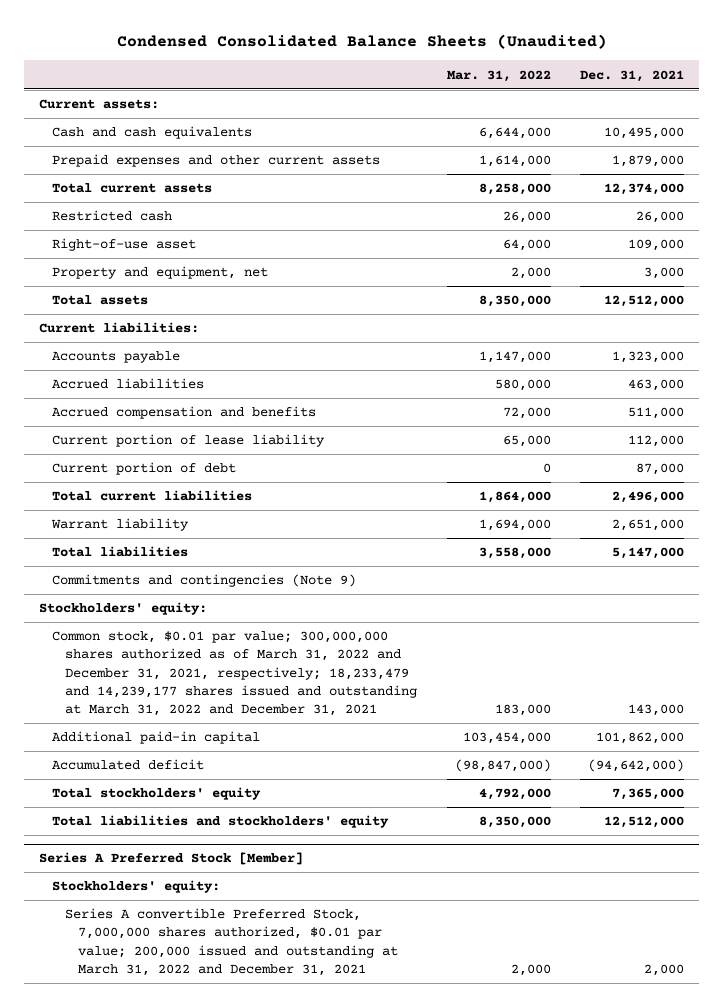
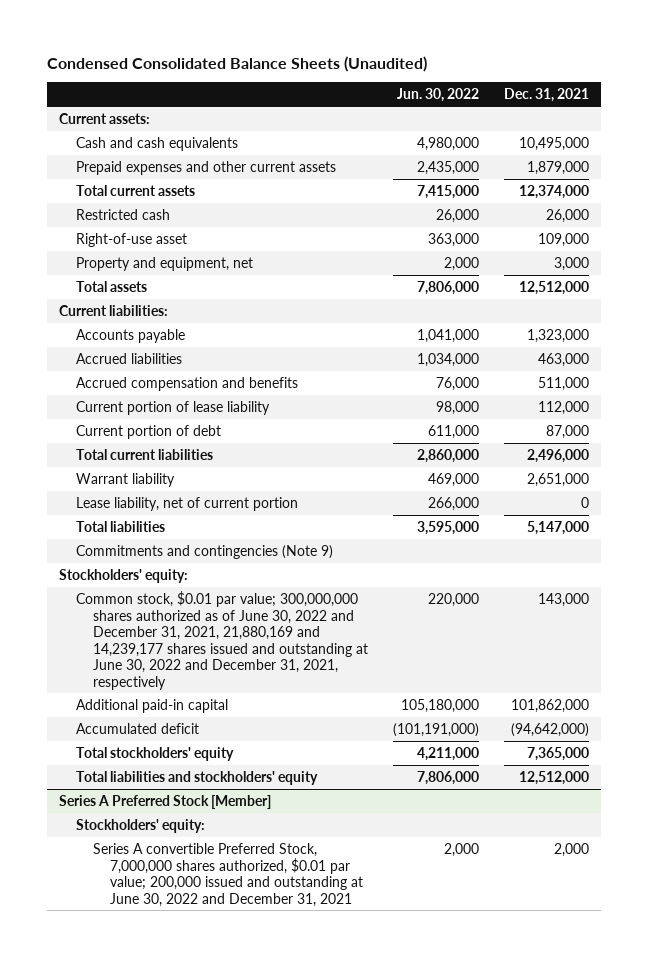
- | Mar. 31, 2022 | Dec. 31, 2021
+ | Jun. 30, 2022 | Dec. 31, 2021
+ Lease liability, net of current portion | 266,000 | 0
- Common stock, $0.01 par value; 300,000,000 shares authorized as of March 31, 2022 and December 31, 2021, respectively; 18,233,479 and 14,239,177 shares issued and outstanding at March 31, 2022 and December 31, 2021 | 183,000 | 143,000
+ Common stock, $0.01 par value; 300,000,000 shares authorized as of June 30, 2022 and December 31, 2021, 21,880,169 and 14,239,177 shares issued and outstanding at June 30, 2022 and December 31, 2021, respectively | 220,000 | 143,000
@ Series A Preferred Stock [Member]
- Series A convertible Preferred Stock, 7,000,000 shares authorized, $0.01 par value; 200,000 issued and outstanding at March 31, 2022 and December 31, 2021 | 2,000 | 2,000
+ Series A convertible Preferred Stock, 7,000,000 shares authorized, $0.01 par value; 200,000 issued and outstanding at June 30, 2022 and December 31, 2021 | 2,000 | 2,000

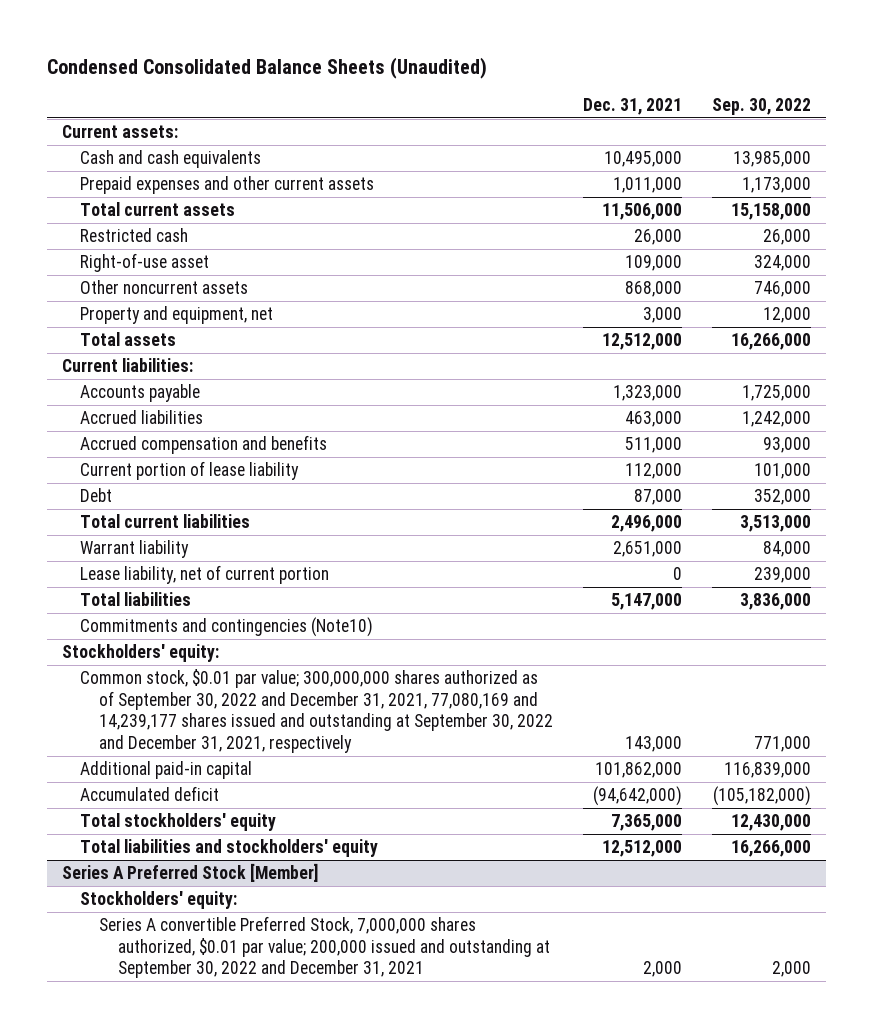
- | Jun. 30, 2022 | Dec. 31, 2021
+ | Dec. 31, 2021 | Sep. 30, 2022
- Prepaid expenses and other current assets | 2,435,000 | 1,879,000
- Total current assets | 7,415,000 | 12,374,000
+ Prepaid expenses and other current assets | 1,011,000 | 1,173,000
+ Total current assets | 11,506,000 | 15,158,000
+ Other noncurrent assets | 868,000 | 746,000
- Current portion of debt | 611,000 | 87,000
+ Debt | 87,000 | 352,000
- Commitments and contingencies (Note 9)
+ Commitments and contingencies (Note10)
- Common stock, $0.01 par value; 300,000,000 shares authorized as of June 30, 2022 and December 31, 2021, 21,880,169 and 14,239,177 shares issued and outstanding at June 30, 2022 and December 31, 2021, respectively | 220,000 | 143,000
+ Common stock, $0.01 par value; 300,000,000 shares authorized as of September 30, 2022 and December 31, 2021, 77,080,169 and 14,239,177 shares issued and outstanding at September 30, 2022 and December 31, 2021, respectively | 143,000 | 771,000
@ Series A Preferred Stock [Member]
- Series A convertible Preferred Stock, 7,000,000 shares authorized, $0.01 par value; 200,000 issued and outstanding at June 30, 2022 and December 31, 2021 | 2,000 | 2,000
+ Series A convertible Preferred Stock, 7,000,000 shares authorized, $0.01 par value; 200,000 issued and outstanding at September 30, 2022 and December 31, 2021 | 2,000 | 2,000

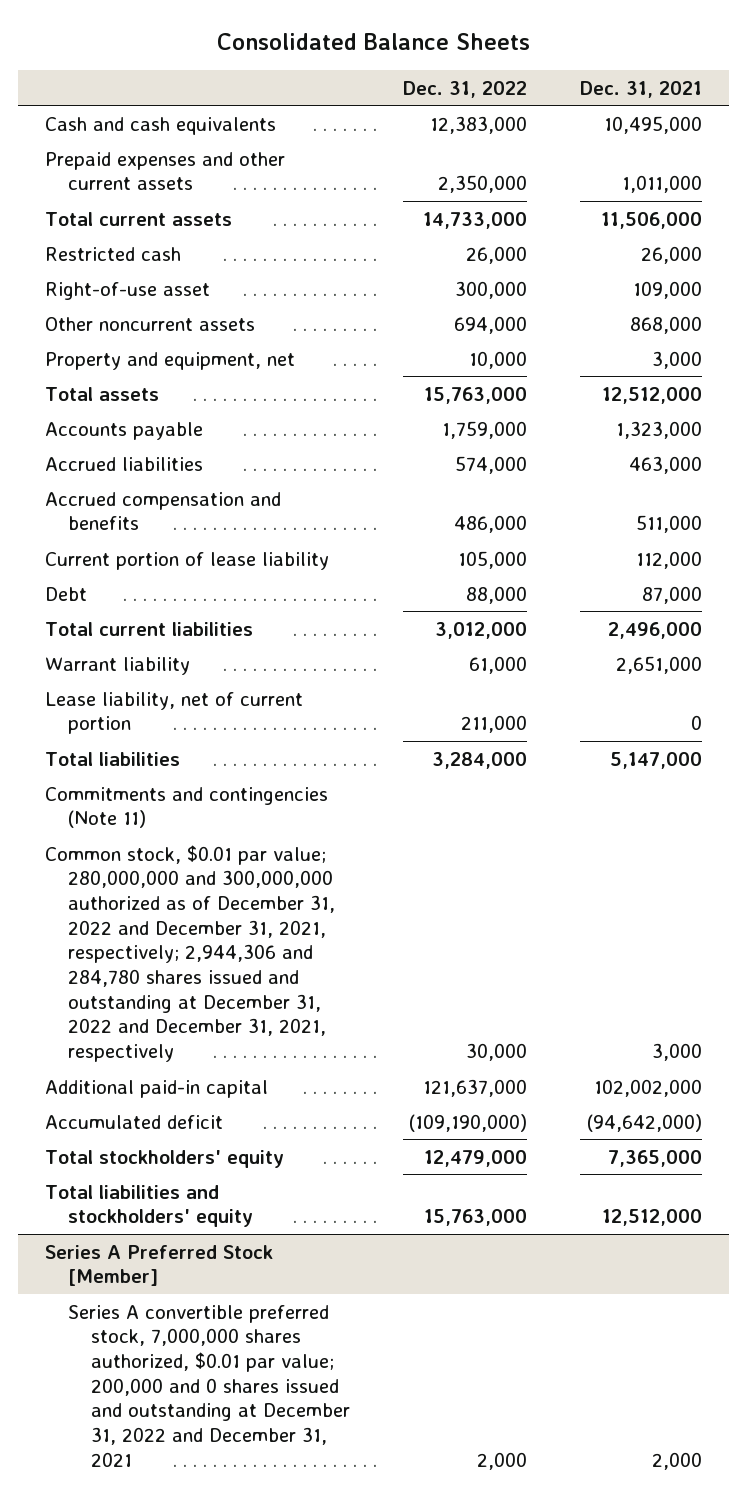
- Condensed Consolidated Balance Sheets (Unaudited)
+ Consolidated Balance Sheets
- | Dec. 31, 2021 | Sep. 30, 2022
+ | Dec. 31, 2022 | Dec. 31, 2021
- Current assets:
- Current liabilities:
- Commitments and contingencies (Note10)
- Stockholders' equity:
- Common stock, $0.01 par value; 300,000,000 shares authorized as of September 30, 2022 and December 31, 2021, 77,080,169 and 14,239,177 shares issued and outstanding at September 30, 2022 and December 31, 2021, respectively | 143,000 | 771,000
- Additional paid-in capital | 101,862,000 | 116,839,000
+ Commitments and contingencies (Note 11)
+ Common stock, $0.01 par value; 280,000,000 and 300,000,000 authorized as of December 31, 2022 and December 31, 2021, respectively; 2,944,306 and 284,780 shares issued and outstanding at December 31, 2022 and December 31, 2021, respectively | 30,000 | 3,000
+ Additional paid-in capital | 121,637,000 | 102,002,000
@ Series A Preferred Stock [Member]
- Stockholders' equity:
- Series A convertible Preferred Stock, 7,000,000 shares authorized, $0.01 par value; 200,000 issued and outstanding at September 30, 2022 and December 31, 2021 | 2,000 | 2,000
+ Series A convertible preferred stock, 7,000,000 shares authorized, $0.01 par value; 200,000 and 0 shares issued and outstanding at December 31, 2022 and December 31, 2021 | 2,000 | 2,000

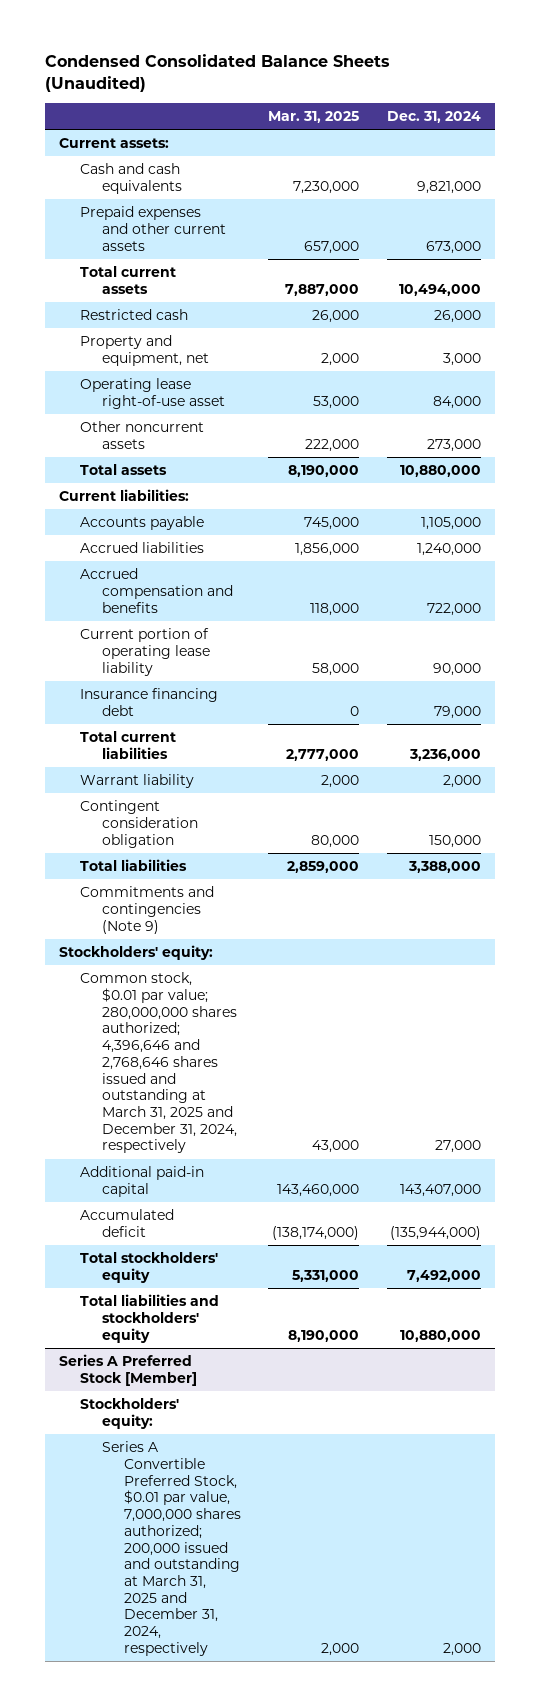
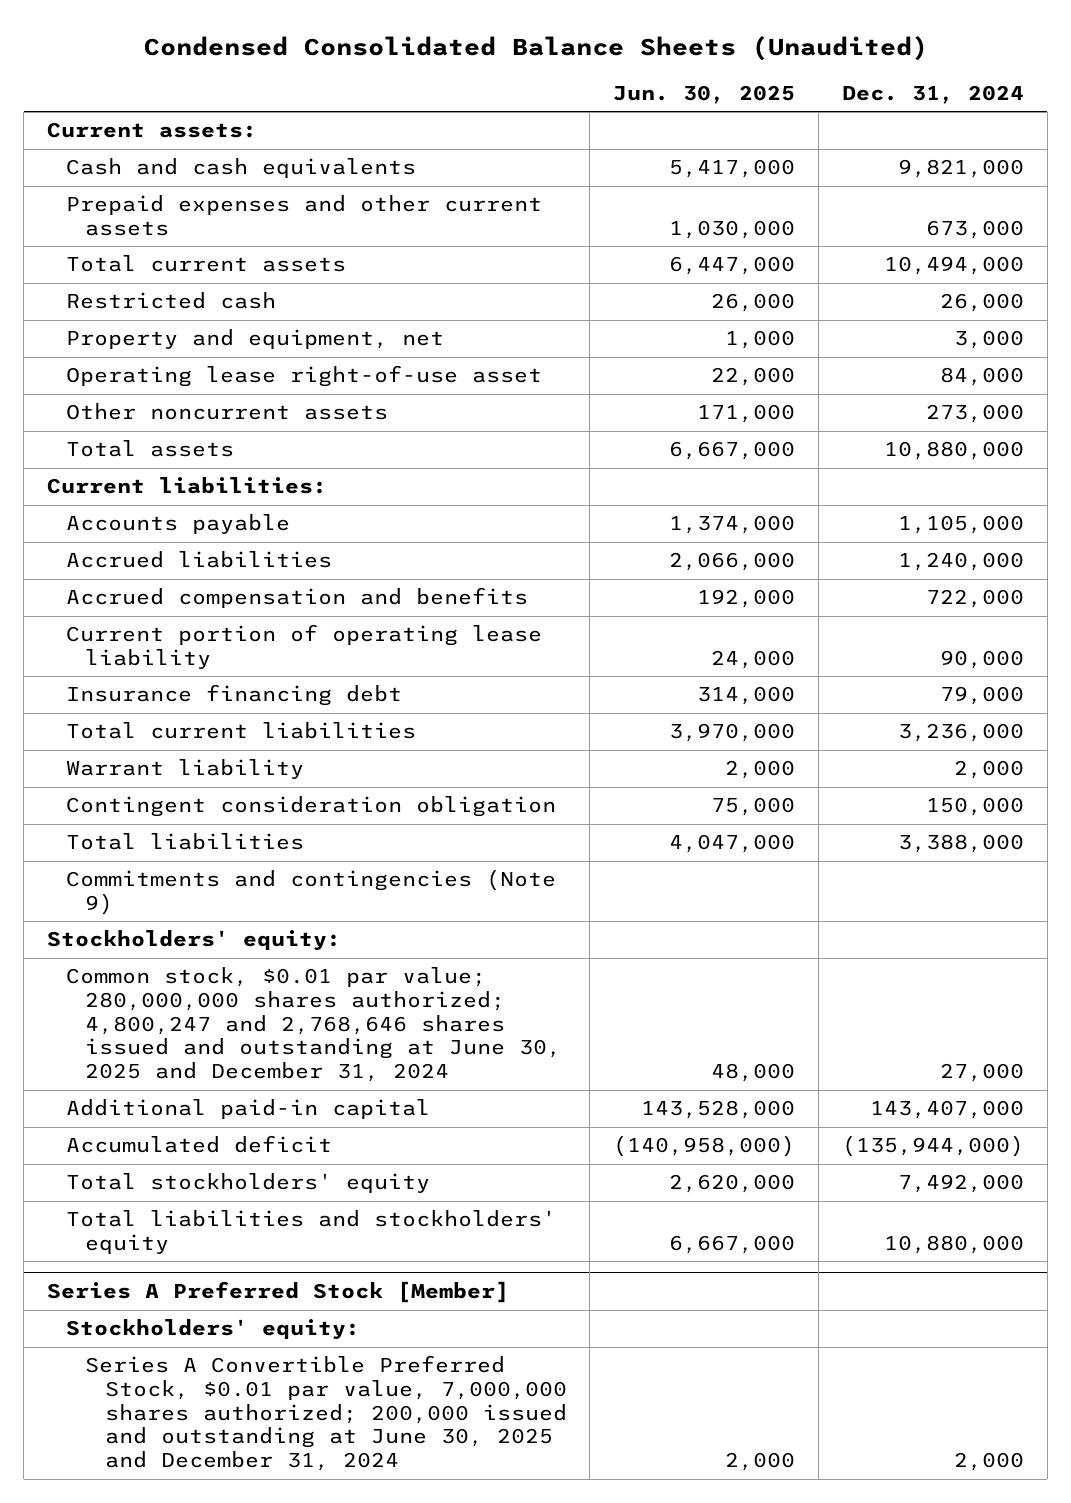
- | Mar. 31, 2025 | Dec. 31, 2024
+ | Jun. 30, 2025 | Dec. 31, 2024
- Common stock, $0.01 par value; 280,000,000 shares authorized; 4,396,646 and 2,768,646 shares issued and outstanding at March 31, 2025 and December 31, 2024, respectively | 43,000 | 27,000
+ Common stock, $0.01 par value; 280,000,000 shares authorized; 4,800,247 and 2,768,646 shares issued and outstanding at June 30, 2025 and December 31, 2024 | 48,000 | 27,000
@ Series A Preferred Stock [Member]
- Series A Convertible Preferred Stock, $0.01 par value, 7,000,000 shares authorized; 200,000 issued and outstanding at March 31, 2025 and December 31, 2024, respectively | 2,000 | 2,000
+ Series A Convertible Preferred Stock, $0.01 par value, 7,000,000 shares authorized; 200,000 issued and outstanding at June 30, 2025 and December 31, 2024 | 2,000 | 2,000

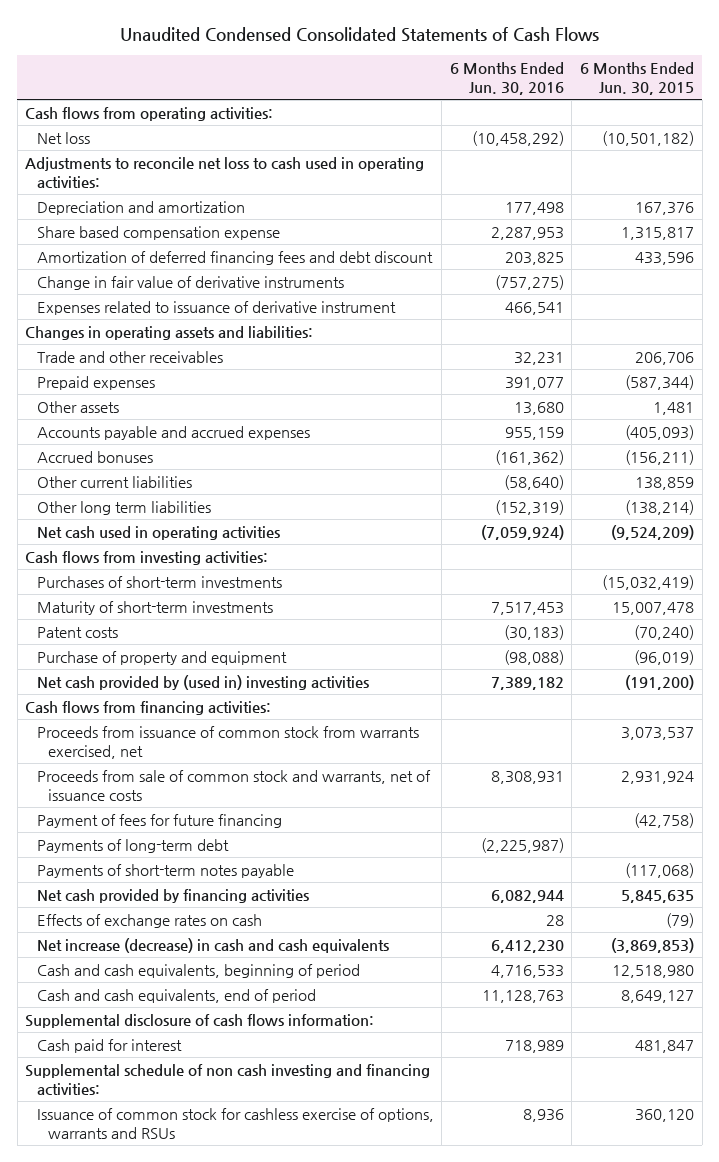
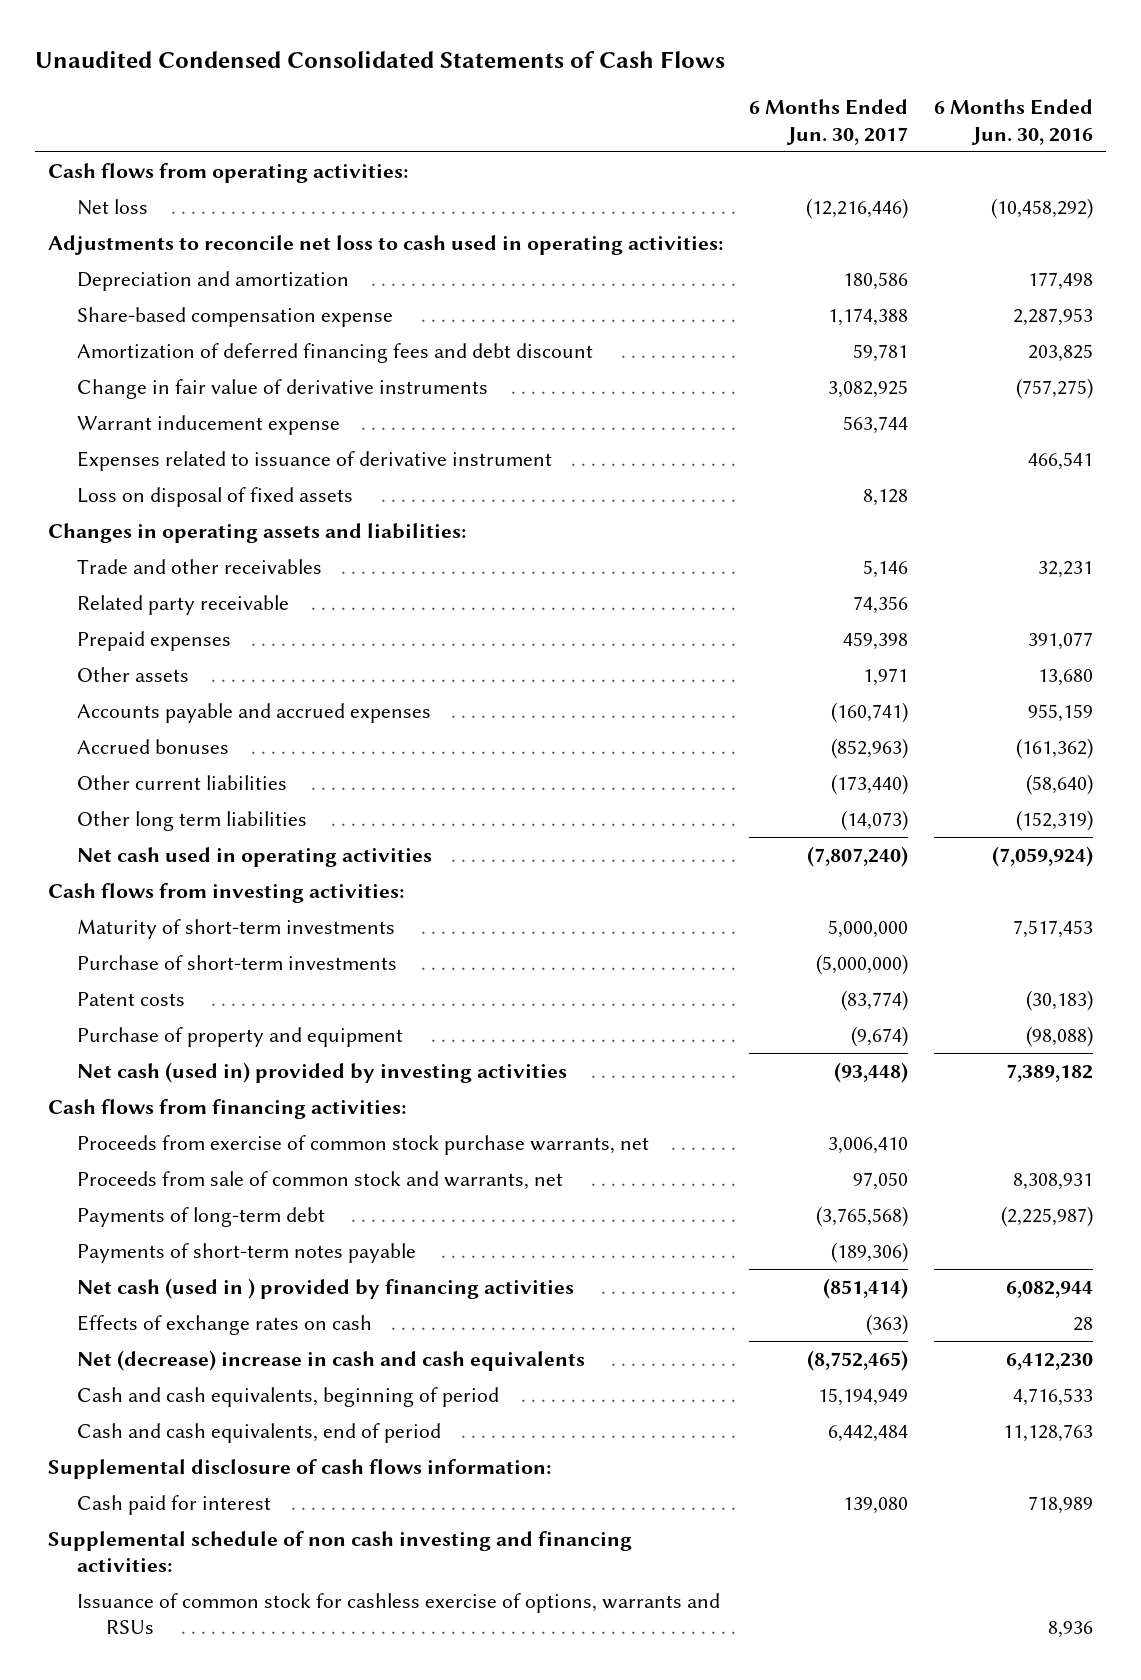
- | 6 Months Ended Jun. 30, 2016 | 6 Months Ended Jun. 30, 2015
+ | 6 Months Ended Jun. 30, 2017 | 6 Months Ended Jun. 30, 2016
- Share based compensation expense | 2,287,953 | 1,315,817
+ Share-based compensation expense | 1,174,388 | 2,287,953
+ Warrant inducement expense | 563,744 |
+ Loss on disposal of fixed assets | 8,128 |
+ Related party receivable | 74,356 |
- Purchases of short-term investments | | (15,032,419)
+ Purchase of short-term investments | (5,000,000) |
- Net cash provided by (used in) investing activities | 7,389,182 | (191,200)
+ Net cash (used in) provided by investing activities | (93,448) | 7,389,182
- Proceeds from issuance of common stock from warrants exercised, net | | 3,073,537
- Proceeds from sale of common stock and warrants, net of issuance costs | 8,308,931 | 2,931,924
- Payment of fees for future financing | | (42,758)
+ Proceeds from exercise of common stock purchase warrants, net | 3,006,410 |
+ Proceeds from sale of common stock and warrants, net | 97,050 | 8,308,931
- Net cash provided by financing activities | 6,082,944 | 5,845,635
+ Net cash (used in ) provided by financing activities | (851,414) | 6,082,944
- Net increase (decrease) in cash and cash equivalents | 6,412,230 | (3,869,853)
+ Net (decrease) increase in cash and cash equivalents | (8,752,465) | 6,412,230

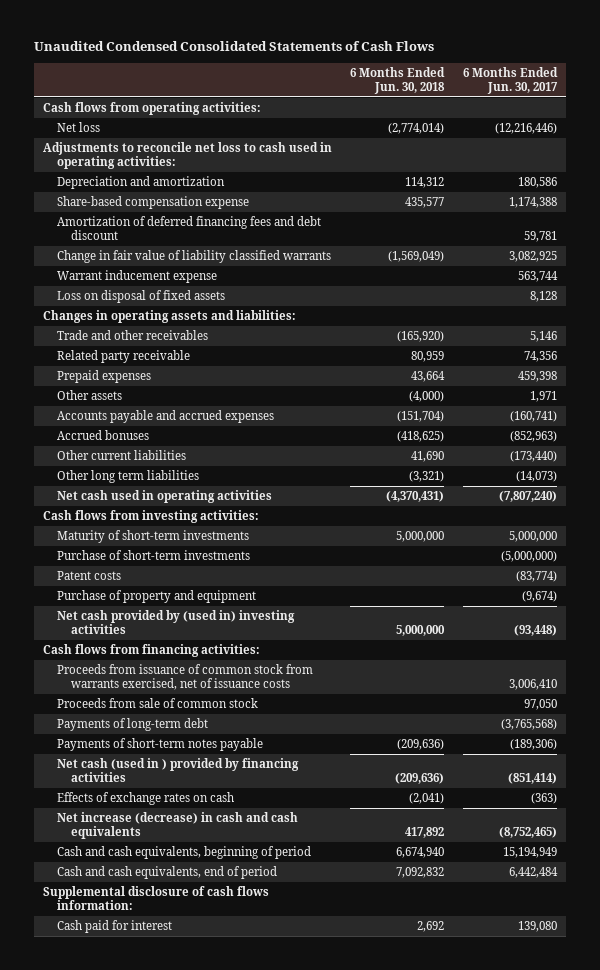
- | 6 Months Ended Jun. 30, 2017 | 6 Months Ended Jun. 30, 2016
+ | 6 Months Ended Jun. 30, 2018 | 6 Months Ended Jun. 30, 2017
- Change in fair value of derivative instruments | 3,082,925 | (757,275)
+ Change in fair value of liability classified warrants | (1,569,049) | 3,082,925
- Expenses related to issuance of derivative instrument | | 466,541
- Net cash (used in) provided by investing activities | (93,448) | 7,389,182
+ Net cash provided by (used in) investing activities | 5,000,000 | (93,448)
- Proceeds from exercise of common stock purchase warrants, net | 3,006,410 |
- Proceeds from sale of common stock and warrants, net | 97,050 | 8,308,931
+ Proceeds from issuance of common stock from warrants exercised, net of issuance costs | | 3,006,410
+ Proceeds from sale of common stock | | 97,050
- Net (decrease) increase in cash and cash equivalents | (8,752,465) | 6,412,230
+ Net increase (decrease) in cash and cash equivalents | 417,892 | (8,752,465)
- Supplemental schedule of non cash investing and financing activities:
- Issuance of common stock for cashless exercise of options, warrants and RSUs | | 8,936

